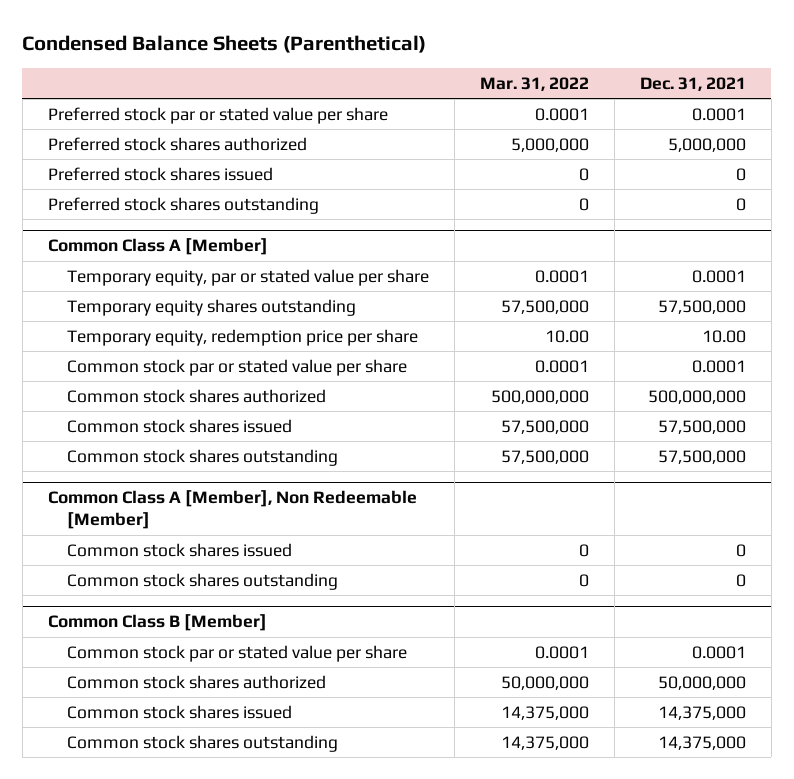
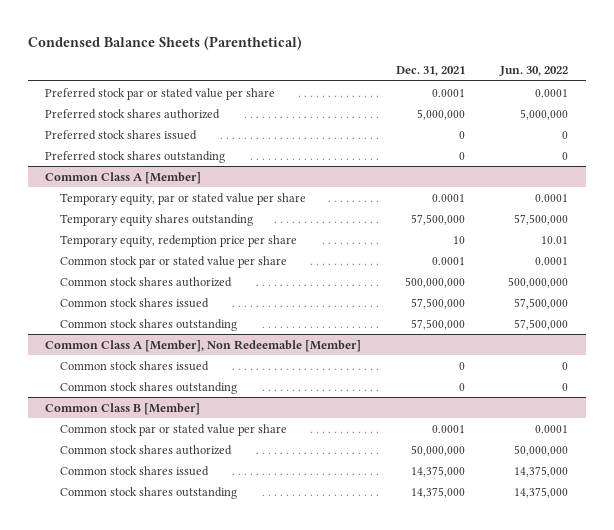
- | Mar. 31, 2022 | Dec. 31, 2021
+ | Dec. 31, 2021 | Jun. 30, 2022
@ Common Class A [Member]
- Temporary equity, redemption price per share | 10.00 | 10.00
+ Temporary equity, redemption price per share | 10 | 10.01

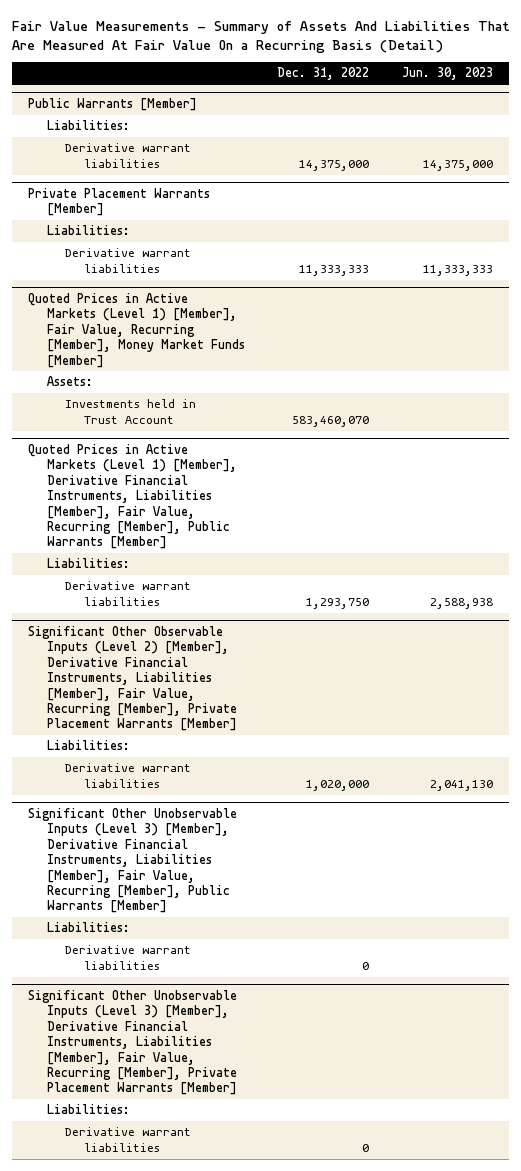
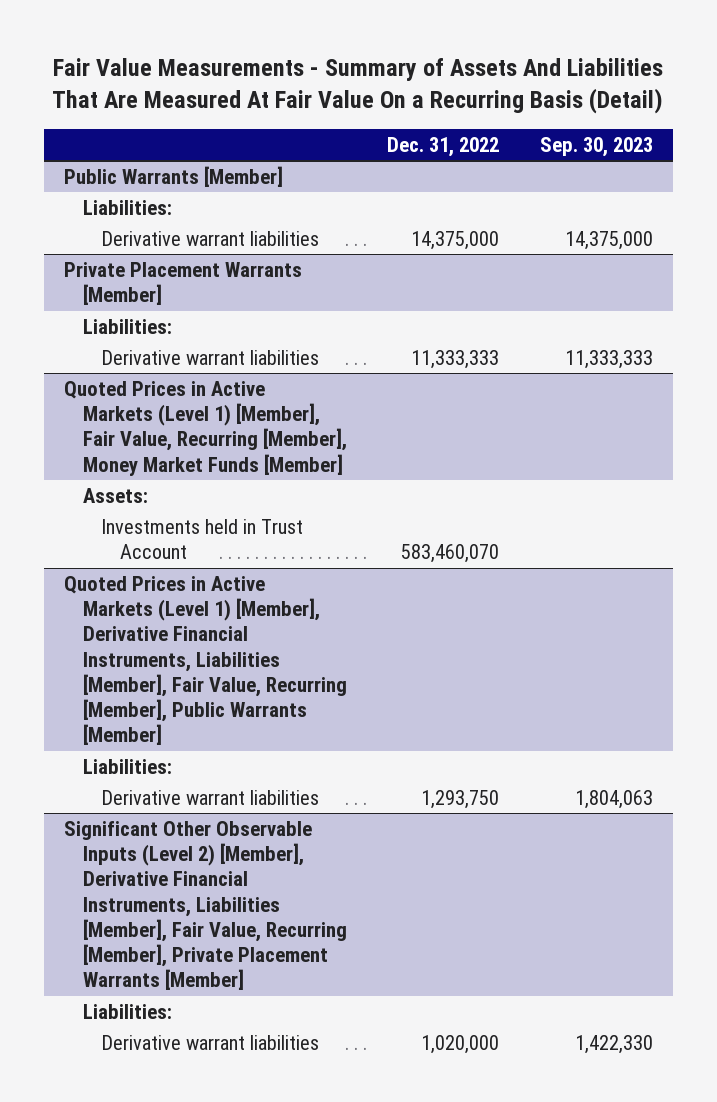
- | Dec. 31, 2022 | Jun. 30, 2023
+ | Dec. 31, 2022 | Sep. 30, 2023
- Significant Other Unobservable Inputs (Level 3) [Member], Derivative Financial Instruments, Liabilities [Member], Fair Value, Recurring [Member], Public Warrants [Member]
- Liabilities:
- Derivative warrant liabilities | 0 |
- Significant Other Unobservable Inputs (Level 3) [Member], Derivative Financial Instruments, Liabilities [Member], Fair Value, Recurring [Member], Private Placement Warrants [Member]
- Liabilities:
- Derivative warrant liabilities | 0 |

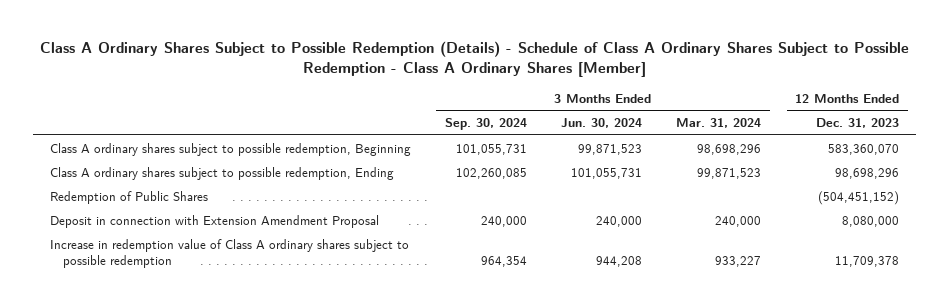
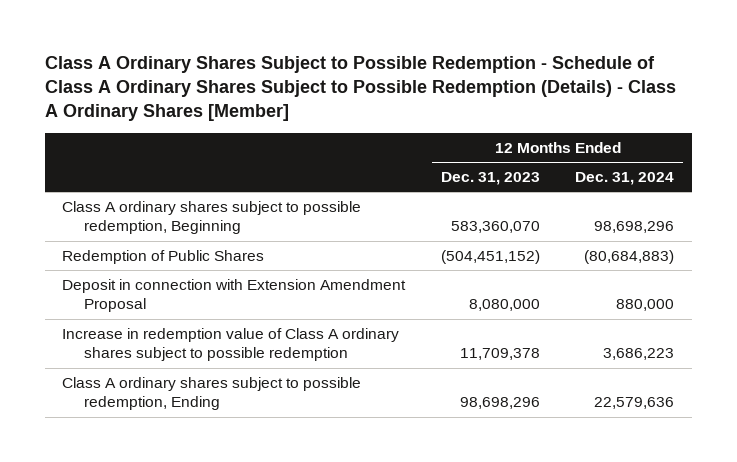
- Class A Ordinary Shares Subject to Possible Redemption (Details) - Schedule of Class A Ordinary Shares Subject to Possible Redemption - Class A Ordinary Shares [Member]
+ Class A Ordinary Shares Subject to Possible Redemption - Schedule of Class A Ordinary Shares Subject to Possible Redemption (Details) - Class A Ordinary Shares [Member]
- | 3 Months Ended Sep. 30, 2024 | 3 Months Ended Jun. 30, 2024 | 3 Months Ended Mar. 31, 2024 | 12 Months Ended Dec. 31, 2023
+ | 12 Months Ended Dec. 31, 2023 | 12 Months Ended Dec. 31, 2024
moved down: Class A ordinary shares subject to possible redemption, Ending | 98,698,296 | 22,579,636

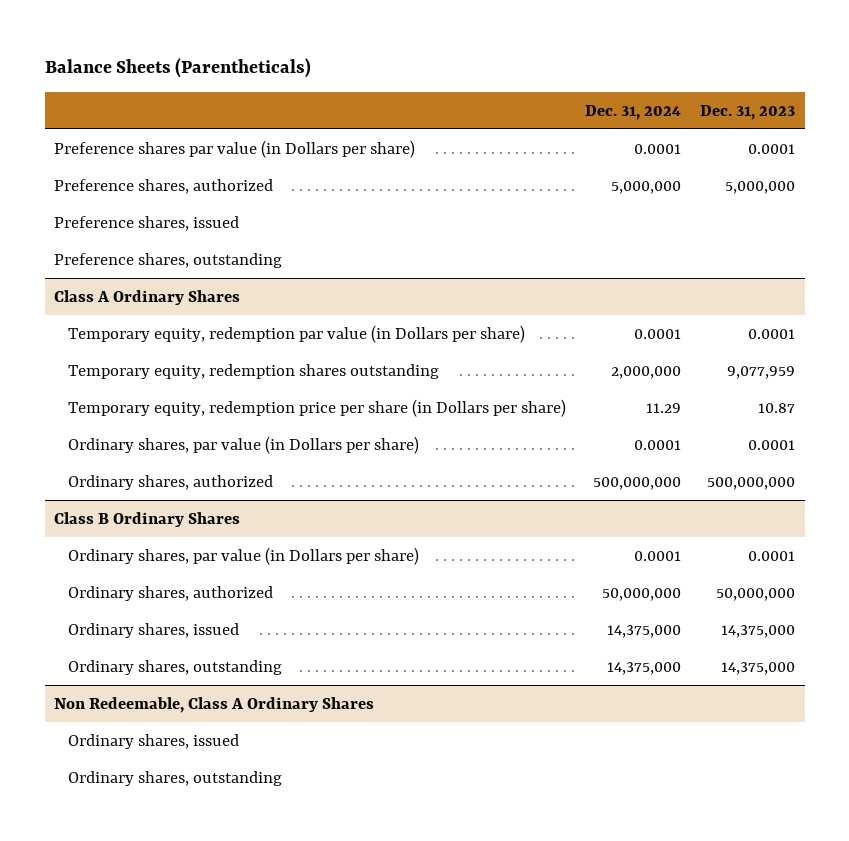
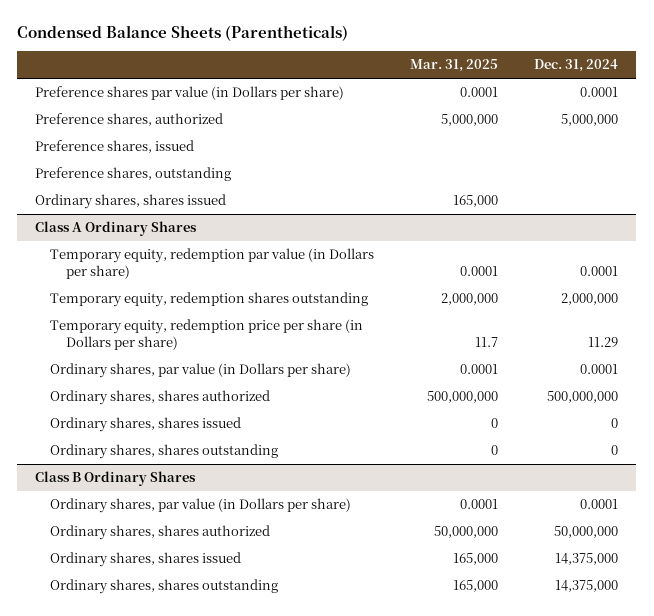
- Balance Sheets (Parentheticals)
+ Condensed Balance Sheets (Parentheticals)
- | Dec. 31, 2024 | Dec. 31, 2023
+ | Mar. 31, 2025 | Dec. 31, 2024
+ Ordinary shares, shares issued | 165,000 |
@ Class A Ordinary Shares
- Ordinary shares, authorized | 500,000,000 | 500,000,000
+ Ordinary shares, shares authorized | 500,000,000 | 500,000,000
+ Ordinary shares, shares issued | 0 | 0
+ Ordinary shares, shares outstanding | 0 | 0
@ Class B Ordinary Shares
- Ordinary shares, authorized | 50,000,000 | 50,000,000
- Ordinary shares, issued | 14,375,000 | 14,375,000
- Ordinary shares, outstanding | 14,375,000 | 14,375,000
- Non Redeemable, Class A Ordinary Shares
- Ordinary shares, issued
- Ordinary shares, outstanding
@ Class B Ordinary Shares
+ Ordinary shares, shares authorized | 50,000,000 | 50,000,000
+ Ordinary shares, shares issued | 165,000 | 14,375,000
+ Ordinary shares, shares outstanding | 165,000 | 14,375,000

